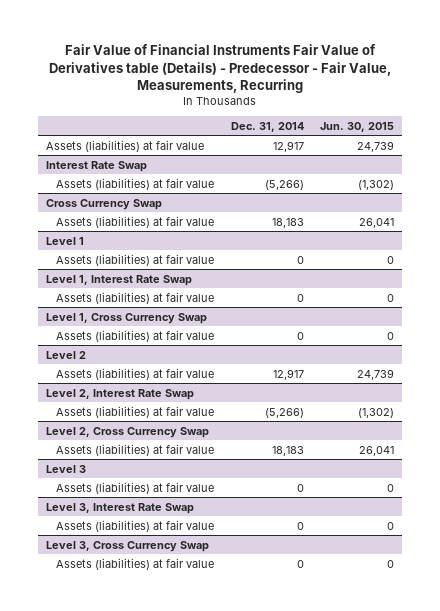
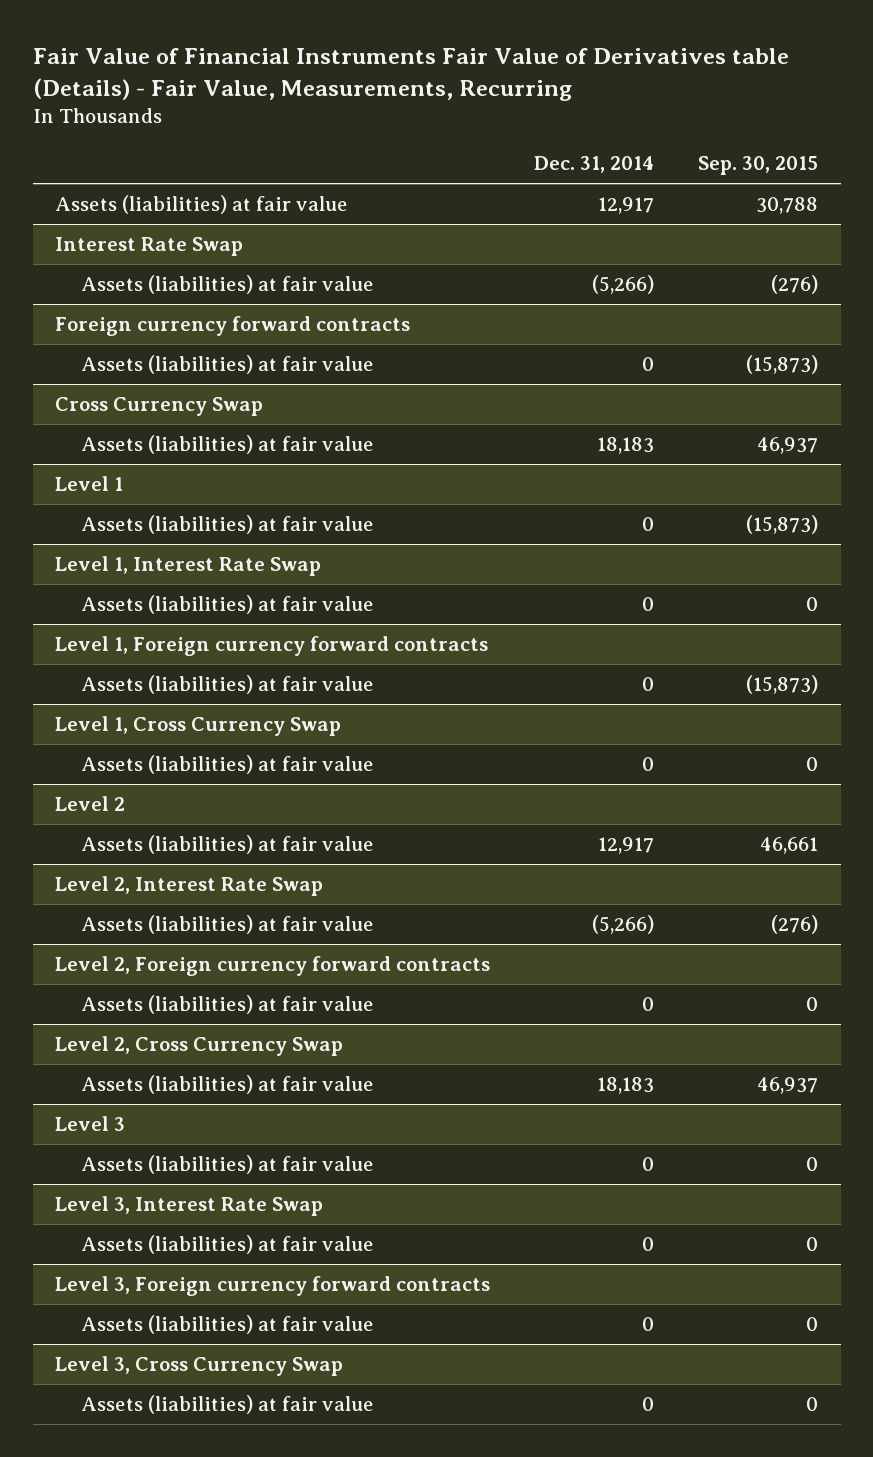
- Fair Value of Financial Instruments Fair Value of Derivatives table (Details) - Predecessor - Fair Value, Measurements, Recurring
+ Fair Value of Financial Instruments Fair Value of Derivatives table (Details) - Fair Value, Measurements, Recurring
- | Dec. 31, 2014 | Jun. 30, 2015
+ | Dec. 31, 2014 | Sep. 30, 2015
+ Foreign currency forward contracts
+ Assets (liabilities) at fair value | 0 | (15,873)
+ Level 1, Foreign currency forward contracts
+ Assets (liabilities) at fair value | 0 | (15,873)
+ Level 2, Foreign currency forward contracts
+ Assets (liabilities) at fair value | 0 | 0
+ Level 3, Foreign currency forward contracts
+ Assets (liabilities) at fair value | 0 | 0

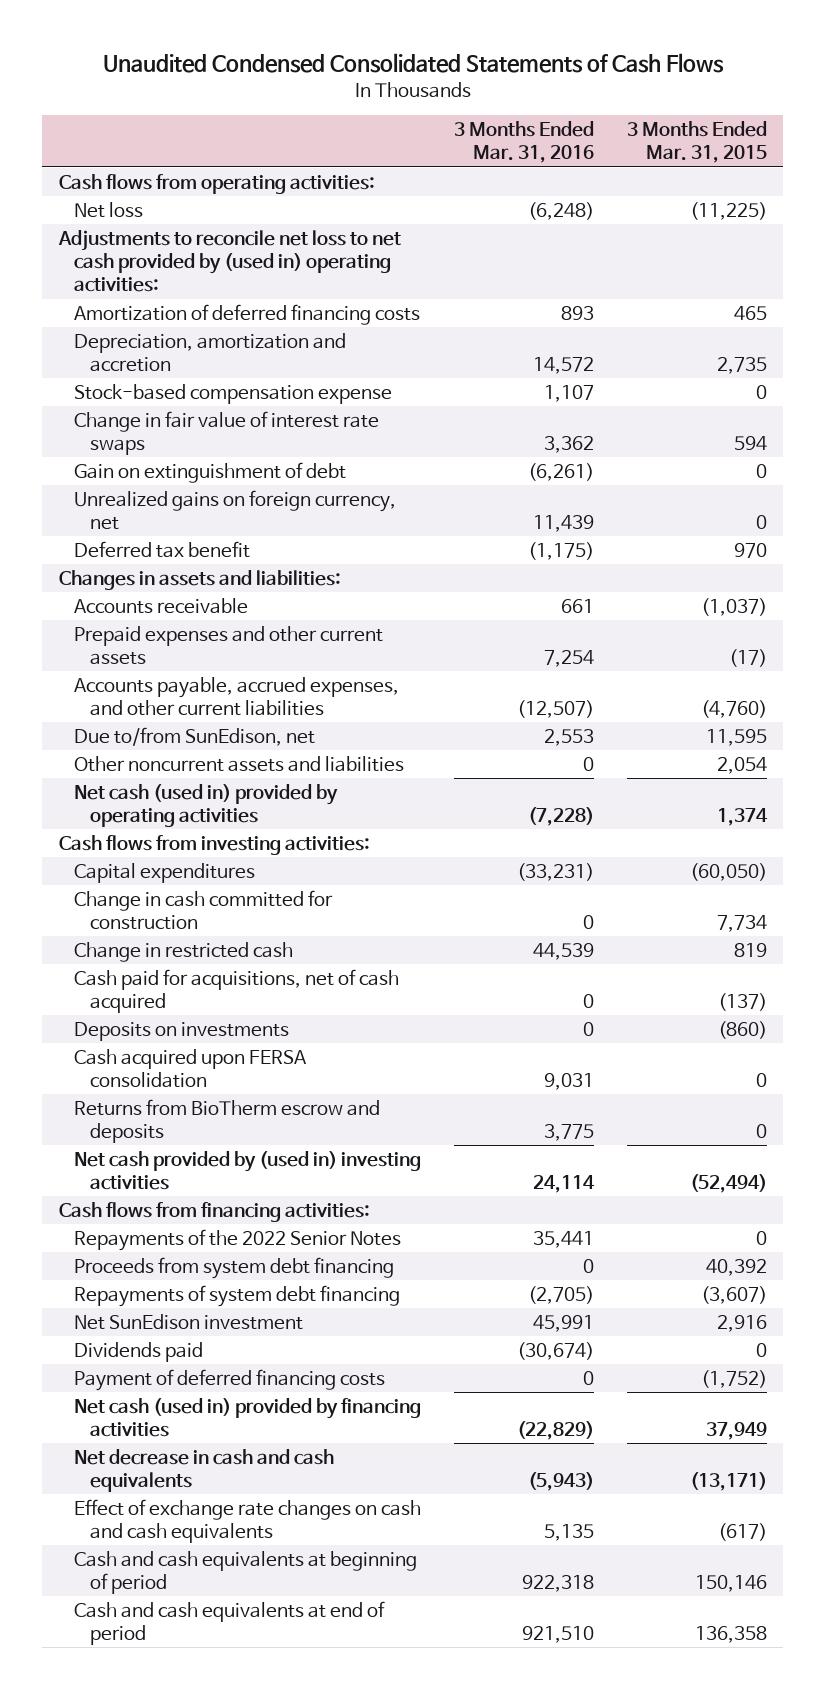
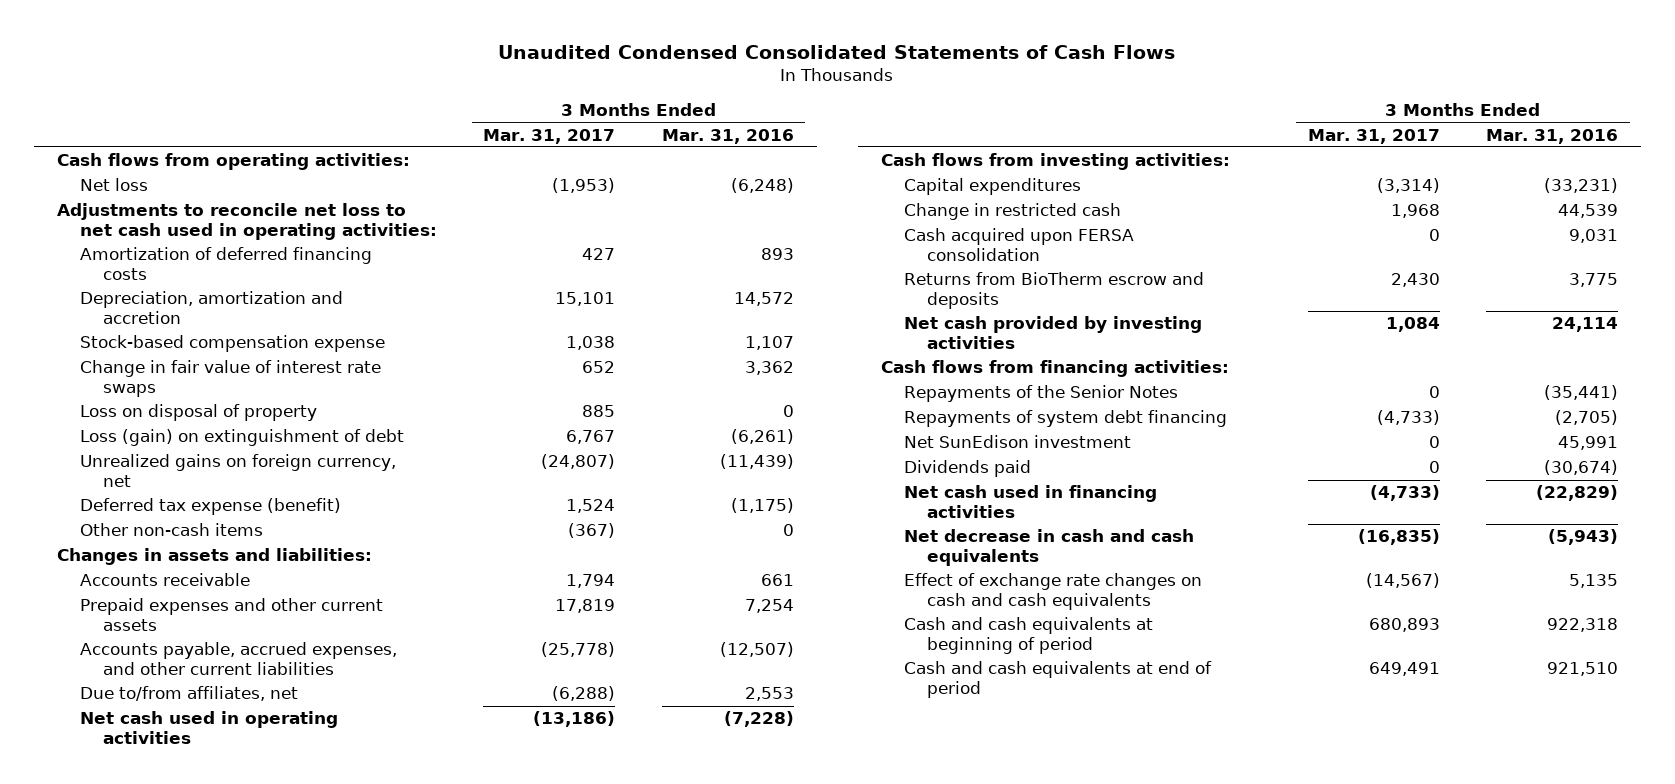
- | 3 Months Ended Mar. 31, 2016 | 3 Months Ended Mar. 31, 2015
+ | 3 Months Ended Mar. 31, 2017 | 3 Months Ended Mar. 31, 2016
- Adjustments to reconcile net loss to net cash provided by (used in) operating activities:
+ Adjustments to reconcile net loss to net cash used in operating activities:
- Gain on extinguishment of debt | (6,261) | 0
- Unrealized gains on foreign currency, net | 11,439 | 0
- Deferred tax benefit | (1,175) | 970
+ Loss on disposal of property | 885 | 0
+ Loss (gain) on extinguishment of debt | 6,767 | (6,261)
+ Unrealized gains on foreign currency, net | (24,807) | (11,439)
+ Deferred tax expense (benefit) | 1,524 | (1,175)
+ Other non-cash items | (367) | 0
- Due to/from SunEdison, net | 2,553 | 11,595
- Other noncurrent assets and liabilities | 0 | 2,054
- Net cash (used in) provided by operating activities | (7,228) | 1,374
+ Due to/from affiliates, net | (6,288) | 2,553
+ Net cash used in operating activities | (13,186) | (7,228)
- Change in cash committed for construction | 0 | 7,734
- Cash paid for acquisitions, net of cash acquired | 0 | (137)
- Deposits on investments | 0 | (860)
- Net cash provided by (used in) investing activities | 24,114 | (52,494)
+ Net cash provided by investing activities | 1,084 | 24,114
- Repayments of the 2022 Senior Notes | 35,441 | 0
- Proceeds from system debt financing | 0 | 40,392
+ Repayments of the Senior Notes | 0 | (35,441)
- Payment of deferred financing costs | 0 | (1,752)
- Net cash (used in) provided by financing activities | (22,829) | 37,949
+ Net cash used in financing activities | (4,733) | (22,829)

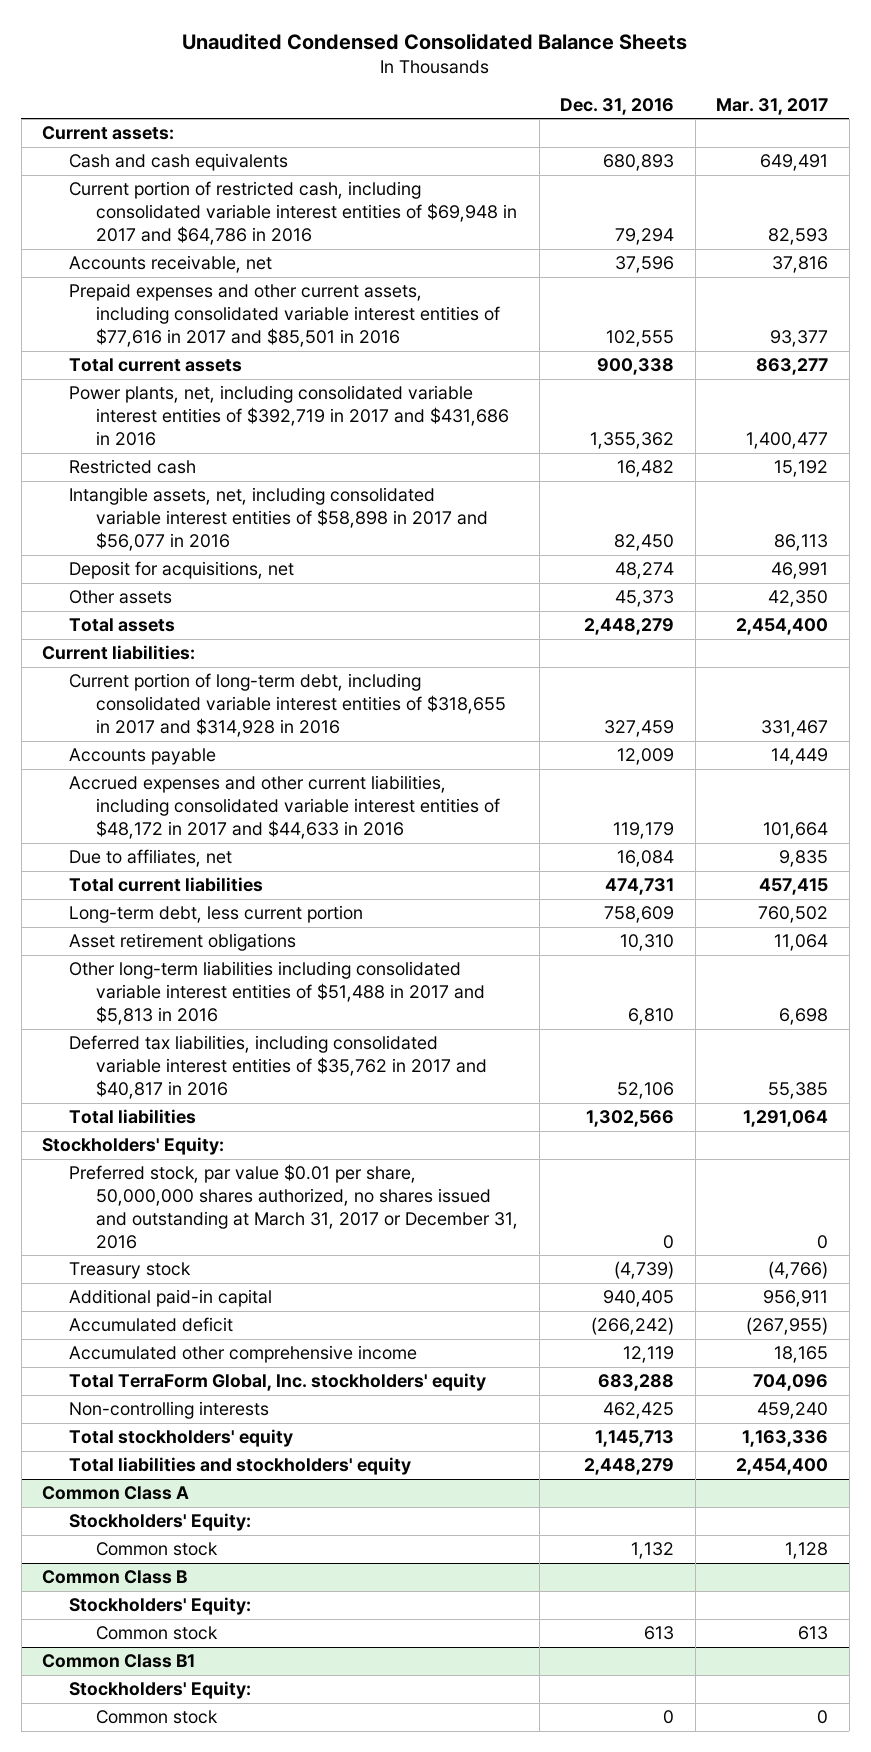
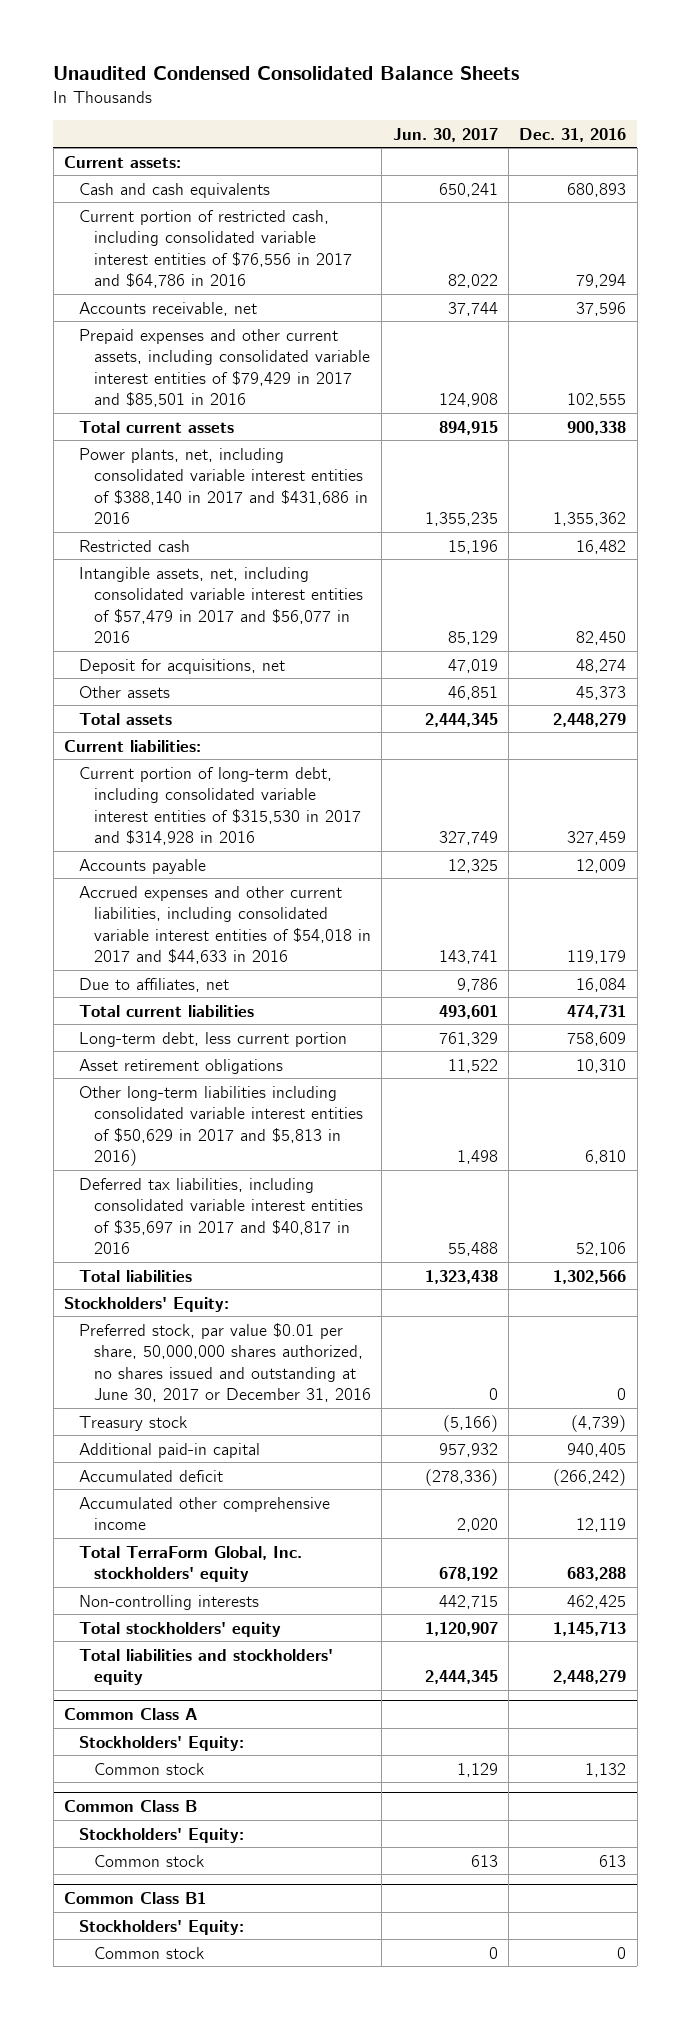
- | Dec. 31, 2016 | Mar. 31, 2017
+ | Jun. 30, 2017 | Dec. 31, 2016
- Current portion of restricted cash, including consolidated variable interest entities of $69,948 in 2017 and $64,786 in 2016 | 79,294 | 82,593
+ Current portion of restricted cash, including consolidated variable interest entities of $76,556 in 2017 and $64,786 in 2016 | 82,022 | 79,294
- Prepaid expenses and other current assets, including consolidated variable interest entities of $77,616 in 2017 and $85,501 in 2016 | 102,555 | 93,377
+ Prepaid expenses and other current assets, including consolidated variable interest entities of $79,429 in 2017 and $85,501 in 2016 | 124,908 | 102,555
- Power plants, net, including consolidated variable interest entities of $392,719 in 2017 and $431,686 in 2016 | 1,355,362 | 1,400,477
+ Power plants, net, including consolidated variable interest entities of $388,140 in 2017 and $431,686 in 2016 | 1,355,235 | 1,355,362
- Intangible assets, net, including consolidated variable interest entities of $58,898 in 2017 and $56,077 in 2016 | 82,450 | 86,113
+ Intangible assets, net, including consolidated variable interest entities of $57,479 in 2017 and $56,077 in 2016 | 85,129 | 82,450
- Current portion of long-term debt, including consolidated variable interest entities of $318,655 in 2017 and $314,928 in 2016 | 327,459 | 331,467
+ Current portion of long-term debt, including consolidated variable interest entities of $315,530 in 2017 and $314,928 in 2016 | 327,749 | 327,459
- Accrued expenses and other current liabilities, including consolidated variable interest entities of $48,172 in 2017 and $44,633 in 2016 | 119,179 | 101,664
+ Accrued expenses and other current liabilities, including consolidated variable interest entities of $54,018 in 2017 and $44,633 in 2016 | 143,741 | 119,179
- Other long-term liabilities including consolidated variable interest entities of $51,488 in 2017 and $5,813 in 2016 | 6,810 | 6,698
- Deferred tax liabilities, including consolidated variable interest entities of $35,762 in 2017 and $40,817 in 2016 | 52,106 | 55,385
+ Other long-term liabilities including consolidated variable interest entities of $50,629 in 2017 and $5,813 in 2016) | 1,498 | 6,810
+ Deferred tax liabilities, including consolidated variable interest entities of $35,697 in 2017 and $40,817 in 2016 | 55,488 | 52,106
- Preferred stock, par value $0.01 per share, 50,000,000 shares authorized, no shares issued and outstanding at March 31, 2017 or December 31, 2016 | 0 | 0
+ Preferred stock, par value $0.01 per share, 50,000,000 shares authorized, no shares issued and outstanding at June 30, 2017 or December 31, 2016 | 0 | 0

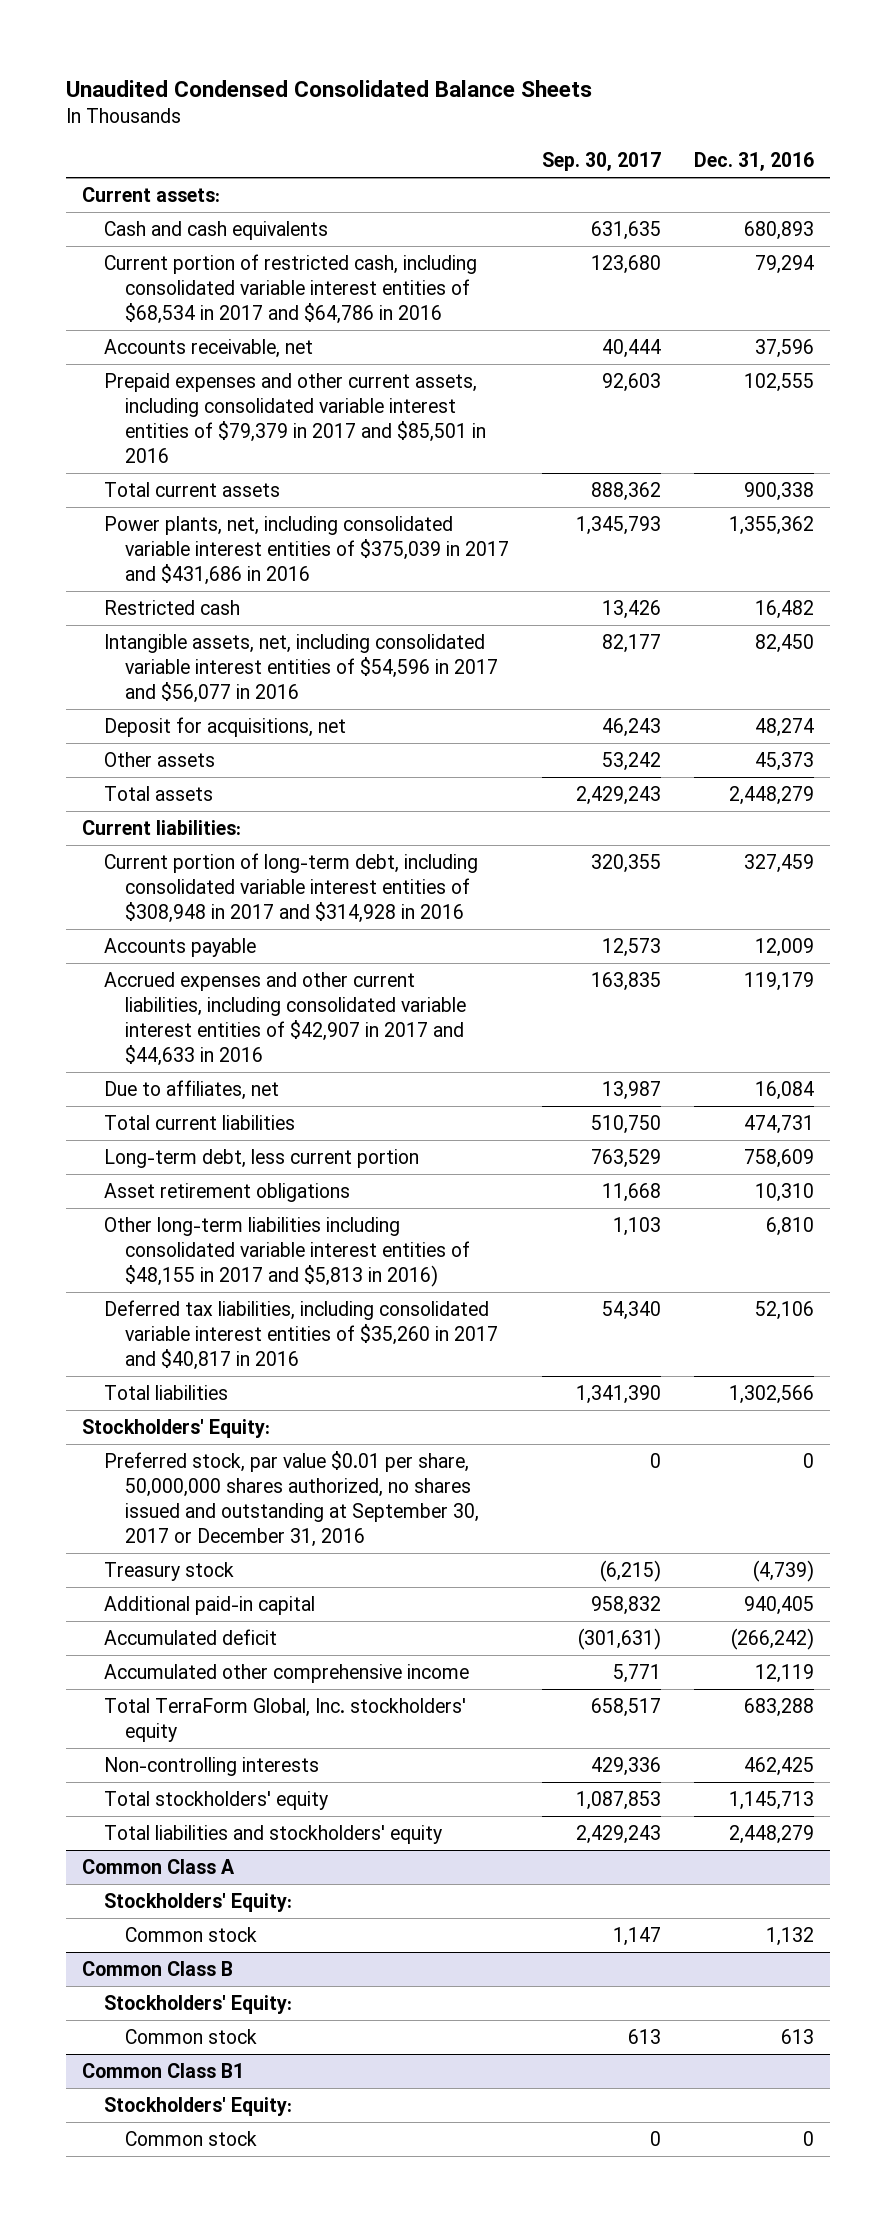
- | Jun. 30, 2017 | Dec. 31, 2016
+ | Sep. 30, 2017 | Dec. 31, 2016
- Current portion of restricted cash, including consolidated variable interest entities of $76,556 in 2017 and $64,786 in 2016 | 82,022 | 79,294
+ Current portion of restricted cash, including consolidated variable interest entities of $68,534 in 2017 and $64,786 in 2016 | 123,680 | 79,294
- Prepaid expenses and other current assets, including consolidated variable interest entities of $79,429 in 2017 and $85,501 in 2016 | 124,908 | 102,555
+ Prepaid expenses and other current assets, including consolidated variable interest entities of $79,379 in 2017 and $85,501 in 2016 | 92,603 | 102,555
- Power plants, net, including consolidated variable interest entities of $388,140 in 2017 and $431,686 in 2016 | 1,355,235 | 1,355,362
+ Power plants, net, including consolidated variable interest entities of $375,039 in 2017 and $431,686 in 2016 | 1,345,793 | 1,355,362
- Intangible assets, net, including consolidated variable interest entities of $57,479 in 2017 and $56,077 in 2016 | 85,129 | 82,450
+ Intangible assets, net, including consolidated variable interest entities of $54,596 in 2017 and $56,077 in 2016 | 82,177 | 82,450
- Current portion of long-term debt, including consolidated variable interest entities of $315,530 in 2017 and $314,928 in 2016 | 327,749 | 327,459
+ Current portion of long-term debt, including consolidated variable interest entities of $308,948 in 2017 and $314,928 in 2016 | 320,355 | 327,459
- Accrued expenses and other current liabilities, including consolidated variable interest entities of $54,018 in 2017 and $44,633 in 2016 | 143,741 | 119,179
+ Accrued expenses and other current liabilities, including consolidated variable interest entities of $42,907 in 2017 and $44,633 in 2016 | 163,835 | 119,179
- Other long-term liabilities including consolidated variable interest entities of $50,629 in 2017 and $5,813 in 2016) | 1,498 | 6,810
- Deferred tax liabilities, including consolidated variable interest entities of $35,697 in 2017 and $40,817 in 2016 | 55,488 | 52,106
+ Other long-term liabilities including consolidated variable interest entities of $48,155 in 2017 and $5,813 in 2016) | 1,103 | 6,810
+ Deferred tax liabilities, including consolidated variable interest entities of $35,260 in 2017 and $40,817 in 2016 | 54,340 | 52,106
- Preferred stock, par value $0.01 per share, 50,000,000 shares authorized, no shares issued and outstanding at June 30, 2017 or December 31, 2016 | 0 | 0
+ Preferred stock, par value $0.01 per share, 50,000,000 shares authorized, no shares issued and outstanding at September 30, 2017 or December 31, 2016 | 0 | 0

